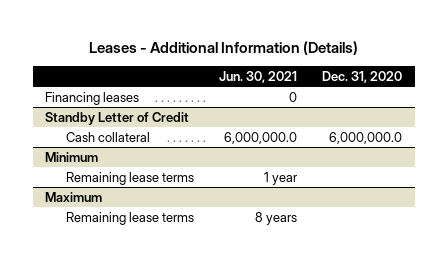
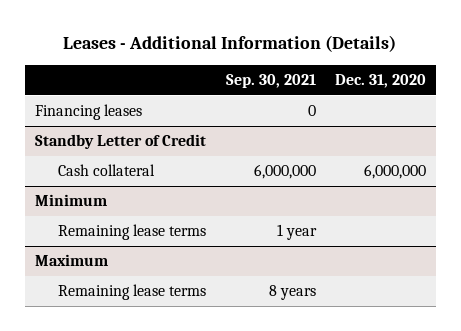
- | Jun. 30, 2021 | Dec. 31, 2020
+ | Sep. 30, 2021 | Dec. 31, 2020
@ Standby Letter of Credit
- Cash collateral | 6,000,000.0 | 6,000,000.0
+ Cash collateral | 6,000,000 | 6,000,000

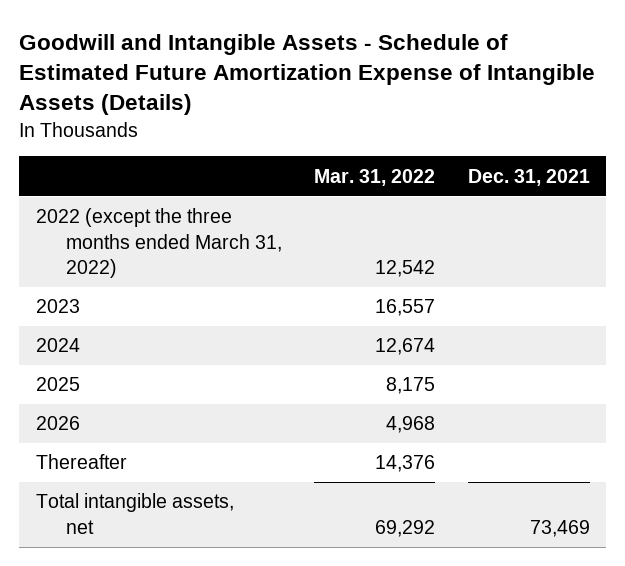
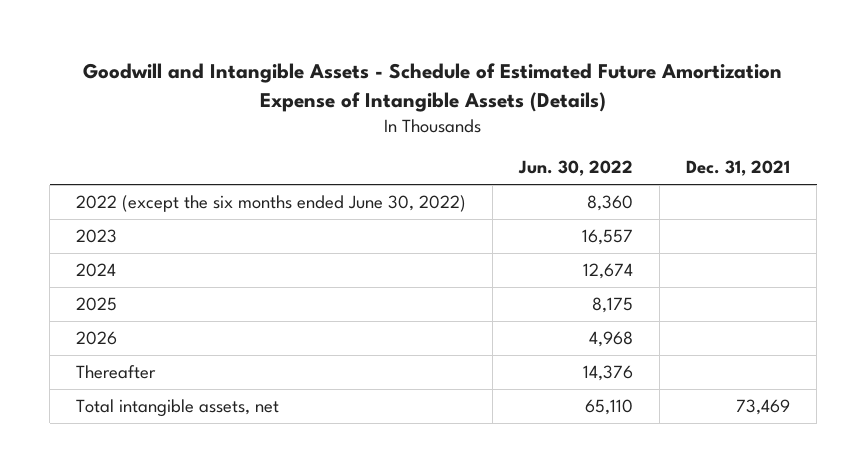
- | Mar. 31, 2022 | Dec. 31, 2021
+ | Jun. 30, 2022 | Dec. 31, 2021
- 2022 (except the three months ended March 31, 2022) | 12,542 |
+ 2022 (except the six months ended June 30, 2022) | 8,360 |

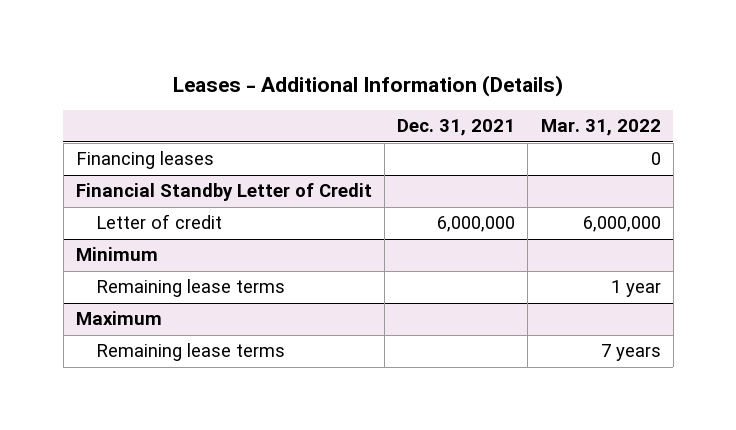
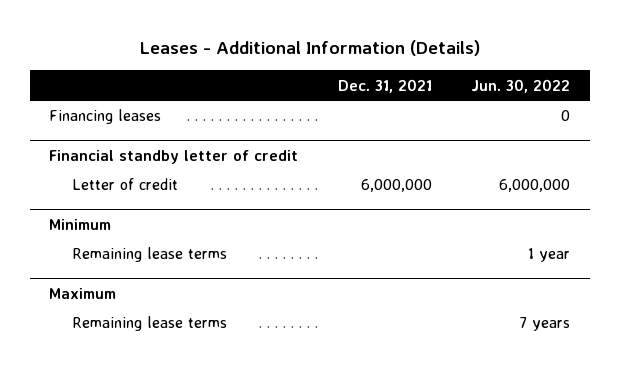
- | Dec. 31, 2021 | Mar. 31, 2022
+ | Dec. 31, 2021 | Jun. 30, 2022
- Financial Standby Letter of Credit
+ Financial standby letter of credit

